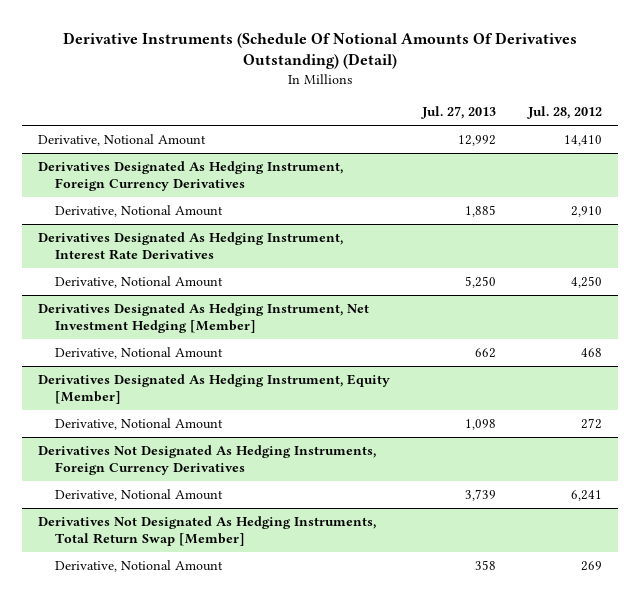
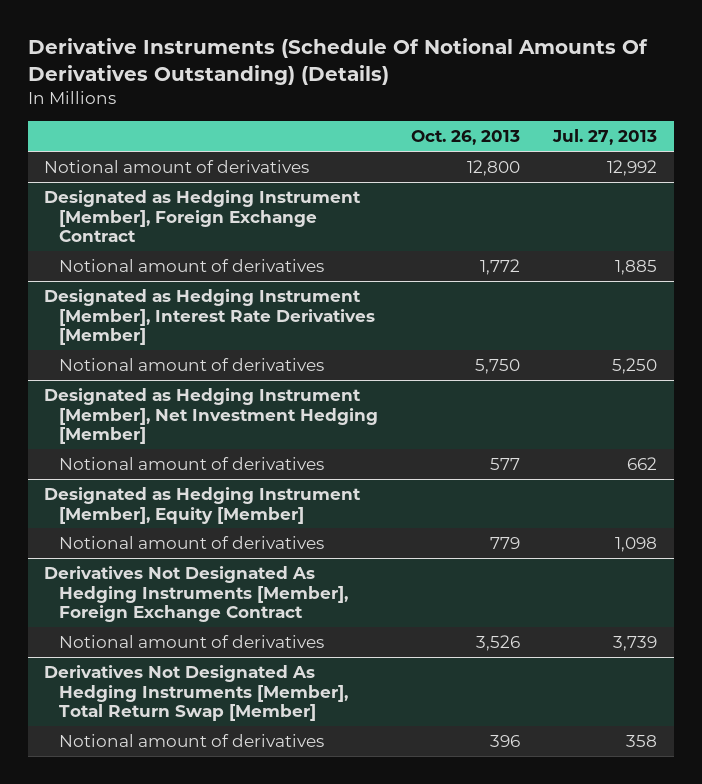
- Derivative Instruments (Schedule Of Notional Amounts Of Derivatives Outstanding) (Detail)
+ Derivative Instruments (Schedule Of Notional Amounts Of Derivatives Outstanding) (Details)
- | Jul. 27, 2013 | Jul. 28, 2012
+ | Oct. 26, 2013 | Jul. 27, 2013
- Derivative, Notional Amount | 12,992 | 14,410
- Derivatives Designated As Hedging Instrument, Foreign Currency Derivatives
- Derivative, Notional Amount | 1,885 | 2,910
- Derivatives Designated As Hedging Instrument, Interest Rate Derivatives
- Derivative, Notional Amount | 5,250 | 4,250
- Derivatives Designated As Hedging Instrument, Net Investment Hedging [Member]
- Derivative, Notional Amount | 662 | 468
- Derivatives Designated As Hedging Instrument, Equity [Member]
- Derivative, Notional Amount | 1,098 | 272
- Derivatives Not Designated As Hedging Instruments, Foreign Currency Derivatives
- Derivative, Notional Amount | 3,739 | 6,241
- Derivatives Not Designated As Hedging Instruments, Total Return Swap [Member]
- Derivative, Notional Amount | 358 | 269
+ Notional amount of derivatives | 12,800 | 12,992
+ Designated as Hedging Instrument [Member], Foreign Exchange Contract
+ Notional amount of derivatives | 1,772 | 1,885
+ Designated as Hedging Instrument [Member], Interest Rate Derivatives [Member]
+ Notional amount of derivatives | 5,750 | 5,250
+ Designated as Hedging Instrument [Member], Net Investment Hedging [Member]
+ Notional amount of derivatives | 577 | 662
+ Designated as Hedging Instrument [Member], Equity [Member]
+ Notional amount of derivatives | 779 | 1,098
+ Derivatives Not Designated As Hedging Instruments [Member], Foreign Exchange Contract
+ Notional amount of derivatives | 3,526 | 3,739
+ Derivatives Not Designated As Hedging Instruments [Member], Total Return Swap [Member]
+ Notional amount of derivatives | 396 | 358

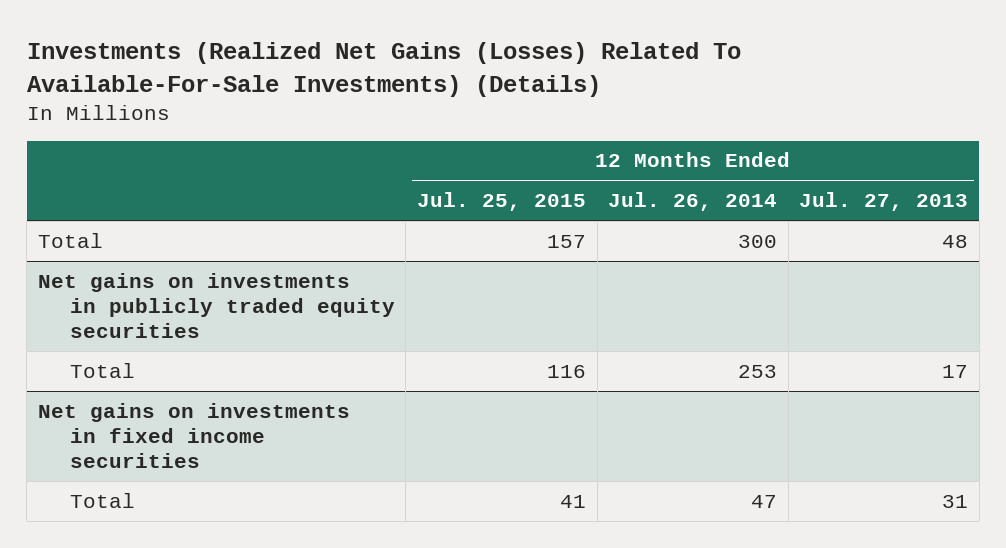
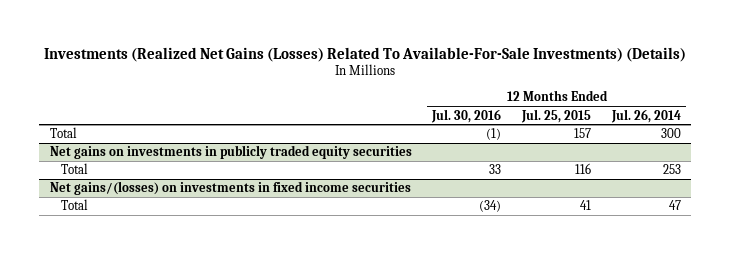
- | 12 Months Ended Jul. 25, 2015 | 12 Months Ended Jul. 26, 2014 | 12 Months Ended Jul. 27, 2013
+ | 12 Months Ended Jul. 30, 2016 | 12 Months Ended Jul. 25, 2015 | 12 Months Ended Jul. 26, 2014
- Net gains on investments in fixed income securities
+ Net gains/(losses) on investments in fixed income securities

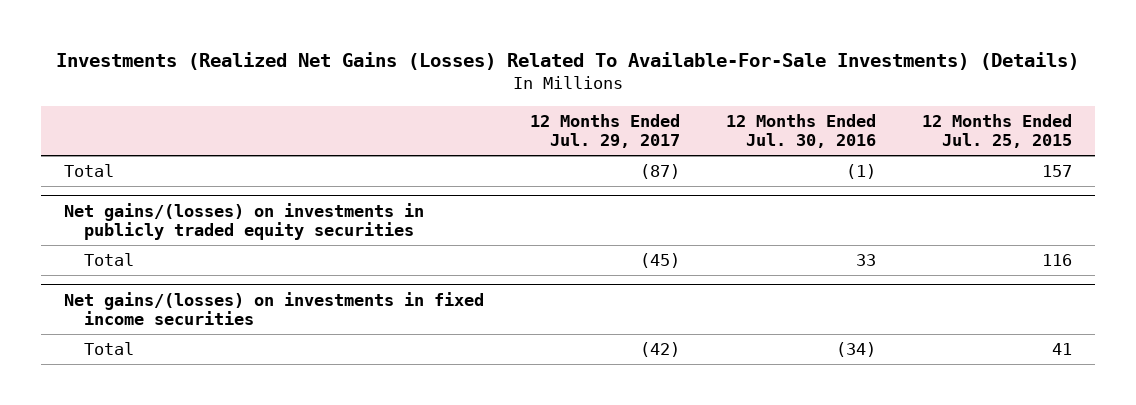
- | 12 Months Ended Jul. 30, 2016 | 12 Months Ended Jul. 25, 2015 | 12 Months Ended Jul. 26, 2014
+ | 12 Months Ended Jul. 29, 2017 | 12 Months Ended Jul. 30, 2016 | 12 Months Ended Jul. 25, 2015
- Net gains on investments in publicly traded equity securities
+ Net gains/(losses) on investments in publicly traded equity securities

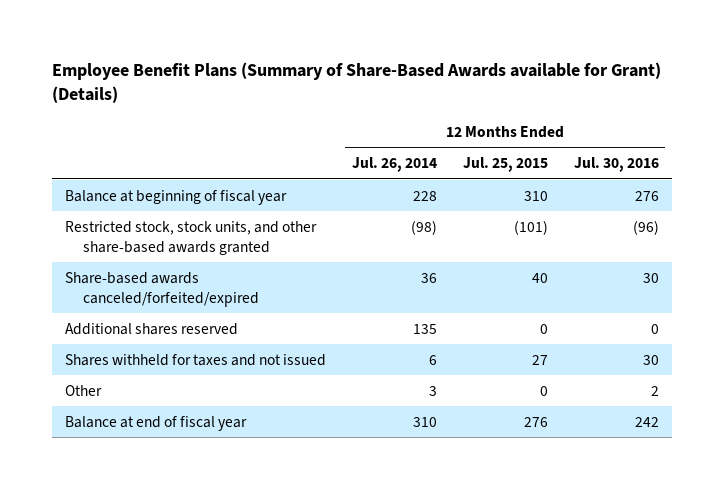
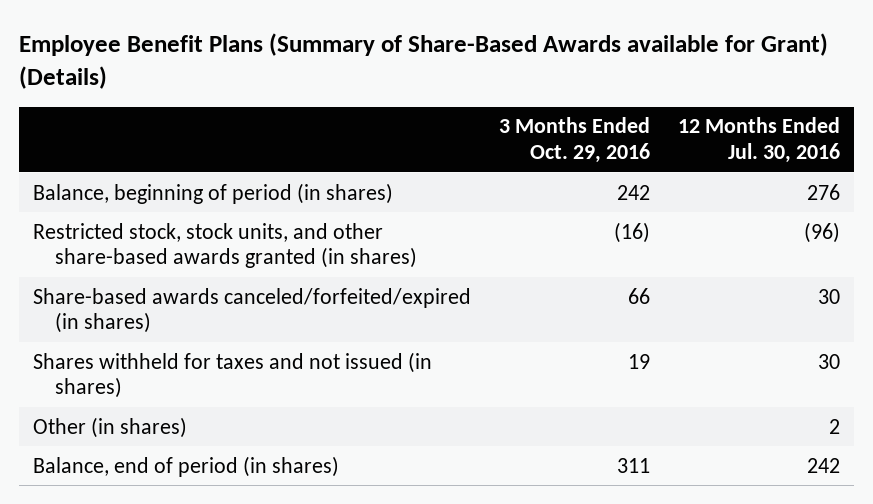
- | 12 Months Ended Jul. 26, 2014 | 12 Months Ended Jul. 25, 2015 | 12 Months Ended Jul. 30, 2016
+ | 3 Months Ended Oct. 29, 2016 | 12 Months Ended Jul. 30, 2016
- Balance at beginning of fiscal year | 228 | 310 | 276
- Restricted stock, stock units, and other share-based awards granted | (98) | (101) | (96)
- Share-based awards canceled/forfeited/expired | 36 | 40 | 30
- Additional shares reserved | 135 | 0 | 0
- Shares withheld for taxes and not issued | 6 | 27 | 30
- Other | 3 | 0 | 2
- Balance at end of fiscal year | 310 | 276 | 242
+ Balance, beginning of period (in shares) | 242 | 276
+ Restricted stock, stock units, and other share-based awards granted (in shares) | (16) | (96)
+ Share-based awards canceled/forfeited/expired (in shares) | 66 | 30
+ Shares withheld for taxes and not issued (in shares) | 19 | 30
+ Other (in shares) | | 2
+ Balance, end of period (in shares) | 311 | 242

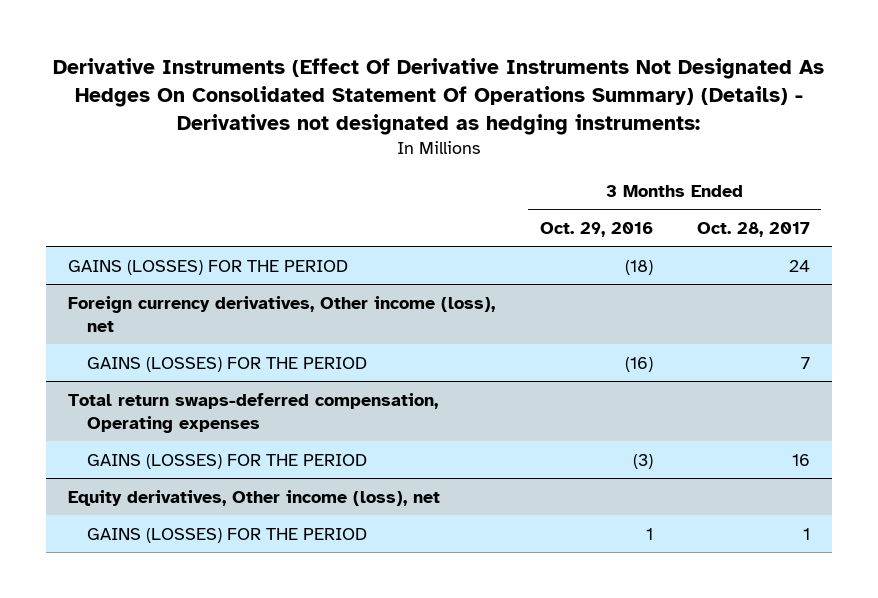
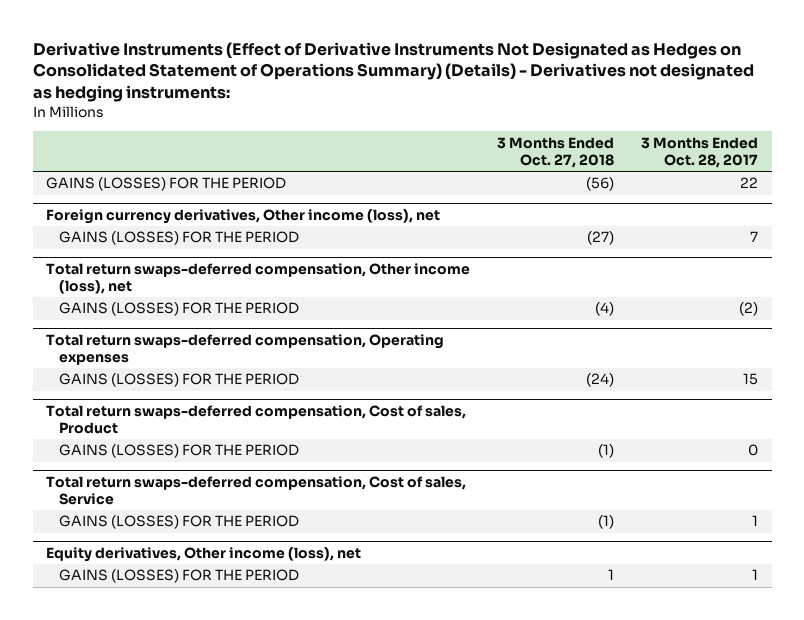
- Derivative Instruments (Effect Of Derivative Instruments Not Designated As Hedges On Consolidated Statement Of Operations Summary) (Details) - Derivatives not designated as hedging instruments:
+ Derivative Instruments (Effect of Derivative Instruments Not Designated as Hedges on Consolidated Statement of Operations Summary) (Details) - Derivatives not designated as hedging instruments:
- | 3 Months Ended Oct. 29, 2016 | 3 Months Ended Oct. 28, 2017
+ | 3 Months Ended Oct. 27, 2018 | 3 Months Ended Oct. 28, 2017
- GAINS (LOSSES) FOR THE PERIOD | (18) | 24
+ GAINS (LOSSES) FOR THE PERIOD | (56) | 22
+ Total return swaps-deferred compensation, Other income (loss), net
+ GAINS (LOSSES) FOR THE PERIOD | (4) | (2)
@ Total return swaps-deferred compensation, Operating expenses
- GAINS (LOSSES) FOR THE PERIOD | (3) | 16
+ GAINS (LOSSES) FOR THE PERIOD | (24) | 15
+ Total return swaps-deferred compensation, Cost of sales, Product
+ GAINS (LOSSES) FOR THE PERIOD | (1) | 0
+ Total return swaps-deferred compensation, Cost of sales, Service
+ GAINS (LOSSES) FOR THE PERIOD | (1) | 1

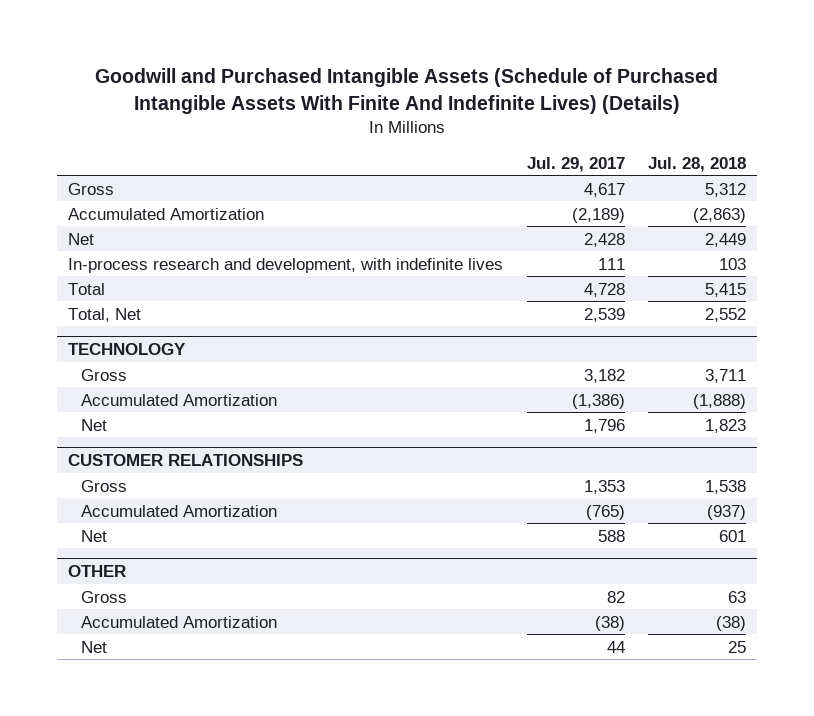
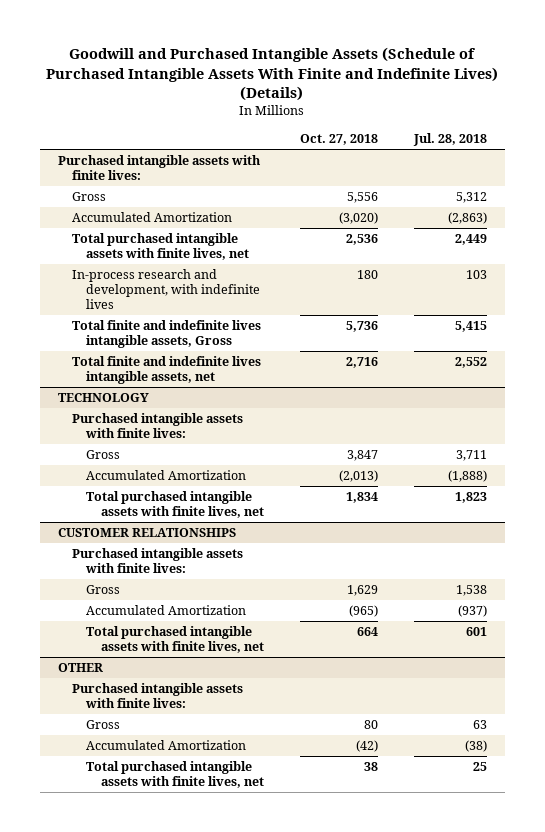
- Goodwill and Purchased Intangible Assets (Schedule of Purchased Intangible Assets With Finite And Indefinite Lives) (Details)
+ Goodwill and Purchased Intangible Assets (Schedule of Purchased Intangible Assets With Finite and Indefinite Lives) (Details)
- | Jul. 29, 2017 | Jul. 28, 2018
+ | Oct. 27, 2018 | Jul. 28, 2018
+ Purchased intangible assets with finite lives:
- Net | 2,428 | 2,449
+ Total purchased intangible assets with finite lives, net | 2,536 | 2,449
- Total | 4,728 | 5,415
- Total, Net | 2,539 | 2,552
+ Total finite and indefinite lives intangible assets, Gross | 5,736 | 5,415
+ Total finite and indefinite lives intangible assets, net | 2,716 | 2,552
@ TECHNOLOGY
+ Purchased intangible assets with finite lives:
- Net | 1,796 | 1,823
+ Total purchased intangible assets with finite lives, net | 1,834 | 1,823
@ CUSTOMER RELATIONSHIPS
+ Purchased intangible assets with finite lives:
- Net | 588 | 601
+ Total purchased intangible assets with finite lives, net | 664 | 601
@ OTHER
+ Purchased intangible assets with finite lives:
- Net | 44 | 25
+ Total purchased intangible assets with finite lives, net | 38 | 25

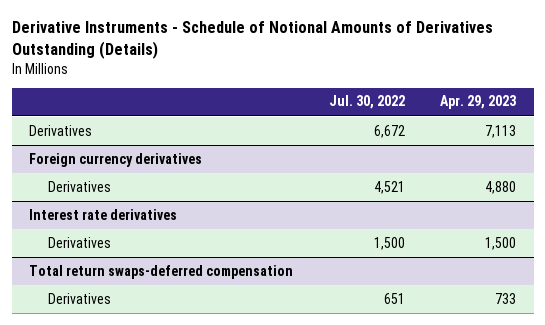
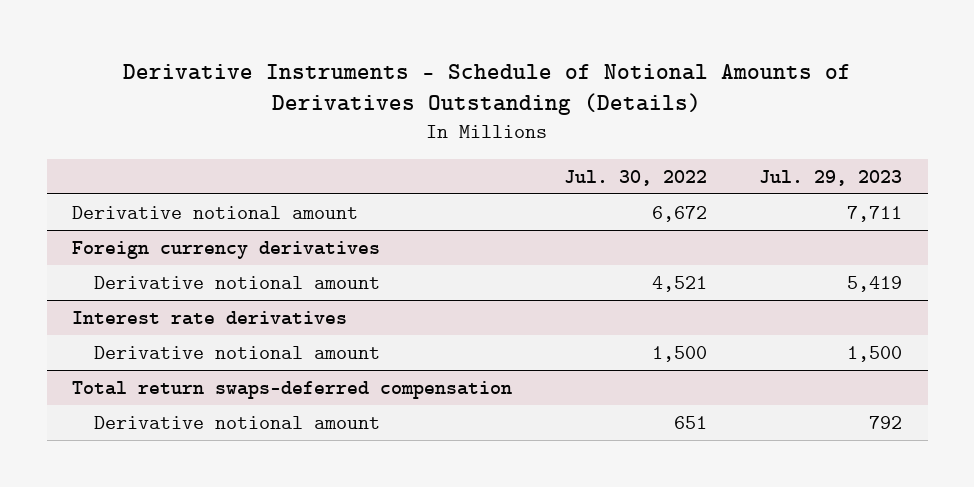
- | Jul. 30, 2022 | Apr. 29, 2023
+ | Jul. 30, 2022 | Jul. 29, 2023
- Derivatives | 6,672 | 7,113
+ Derivative notional amount | 6,672 | 7,711
@ Foreign currency derivatives
- Derivatives | 4,521 | 4,880
+ Derivative notional amount | 4,521 | 5,419
@ Interest rate derivatives
- Derivatives | 1,500 | 1,500
+ Derivative notional amount | 1,500 | 1,500
@ Total return swaps-deferred compensation
- Derivatives | 651 | 733
+ Derivative notional amount | 651 | 792

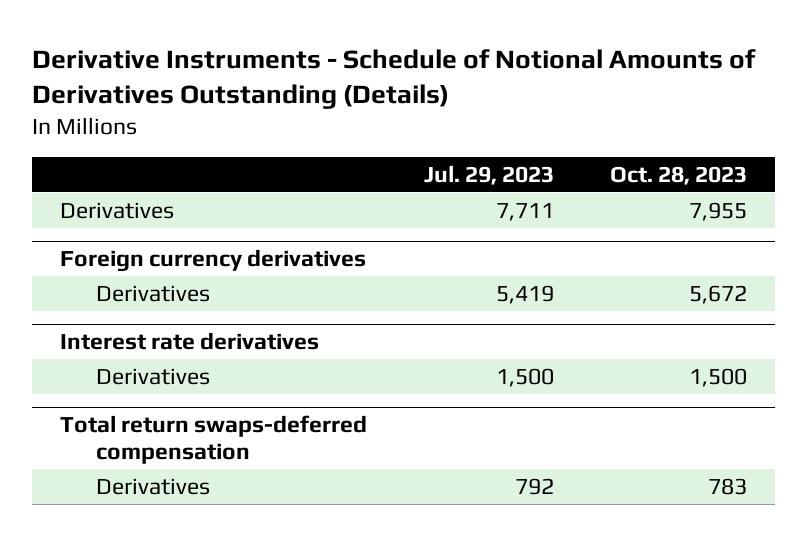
- | Jul. 30, 2022 | Jul. 29, 2023
+ | Jul. 29, 2023 | Oct. 28, 2023
- Derivative notional amount | 6,672 | 7,711
+ Derivatives | 7,711 | 7,955
@ Foreign currency derivatives
- Derivative notional amount | 4,521 | 5,419
+ Derivatives | 5,419 | 5,672
@ Interest rate derivatives
- Derivative notional amount | 1,500 | 1,500
+ Derivatives | 1,500 | 1,500
@ Total return swaps-deferred compensation
- Derivative notional amount | 651 | 792
+ Derivatives | 792 | 783

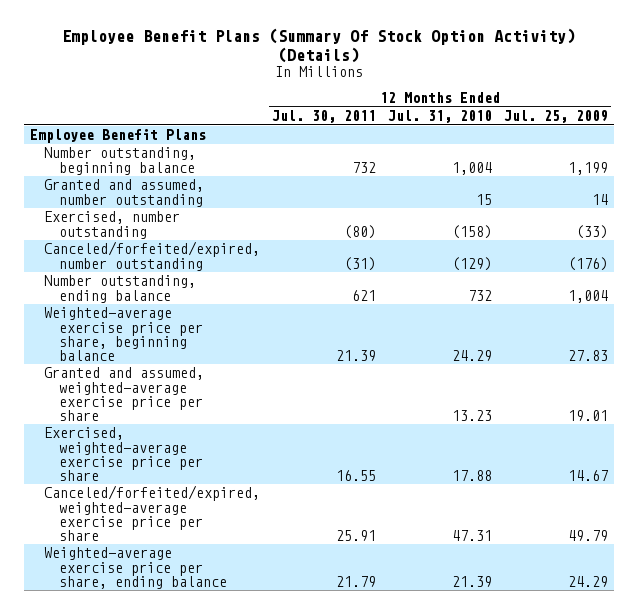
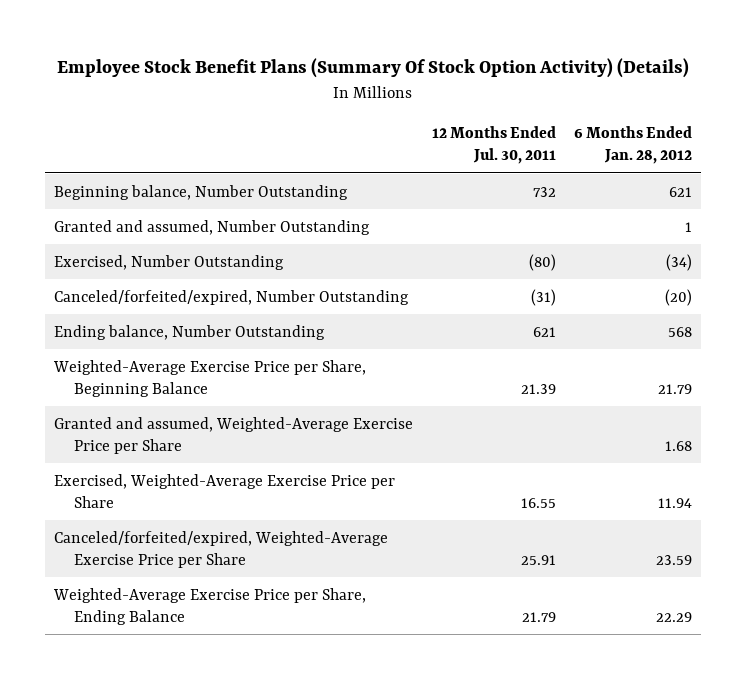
- Employee Benefit Plans (Summary Of Stock Option Activity) (Details)
+ Employee Stock Benefit Plans (Summary Of Stock Option Activity) (Details)
- | 12 Months Ended Jul. 30, 2011 | 12 Months Ended Jul. 31, 2010 | 12 Months Ended Jul. 25, 2009
+ | 12 Months Ended Jul. 30, 2011 | 6 Months Ended Jan. 28, 2012
- Employee Benefit Plans
- Number outstanding, beginning balance | 732 | 1,004 | 1,199
- Granted and assumed, number outstanding | | 15 | 14
- Exercised, number outstanding | (80) | (158) | (33)
- Canceled/forfeited/expired, number outstanding | (31) | (129) | (176)
- Number outstanding, ending balance | 621 | 732 | 1,004
- Weighted-average exercise price per share, beginning balance | 21.39 | 24.29 | 27.83
- Granted and assumed, weighted-average exercise price per share | | 13.23 | 19.01
- Exercised, weighted-average exercise price per share | 16.55 | 17.88 | 14.67
- Canceled/forfeited/expired, weighted-average exercise price per share | 25.91 | 47.31 | 49.79
- Weighted-average exercise price per share, ending balance | 21.79 | 21.39 | 24.29
+ Beginning balance, Number Outstanding | 732 | 621
+ Granted and assumed, Number Outstanding | | 1
+ Exercised, Number Outstanding | (80) | (34)
+ Canceled/forfeited/expired, Number Outstanding | (31) | (20)
+ Ending balance, Number Outstanding | 621 | 568
+ Weighted-Average Exercise Price per Share, Beginning Balance | 21.39 | 21.79
+ Granted and assumed, Weighted-Average Exercise Price per Share | | 1.68
+ Exercised, Weighted-Average Exercise Price per Share | 16.55 | 11.94
+ Canceled/forfeited/expired, Weighted-Average Exercise Price per Share | 25.91 | 23.59
+ Weighted-Average Exercise Price per Share, Ending Balance | 21.79 | 22.29

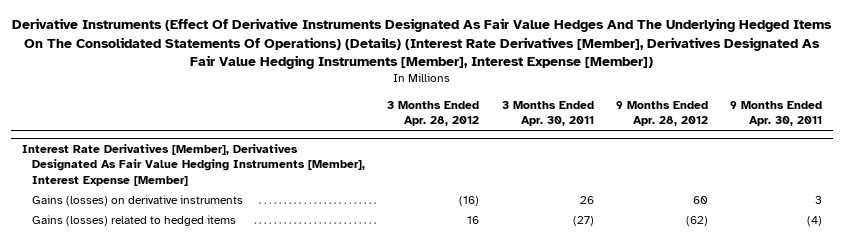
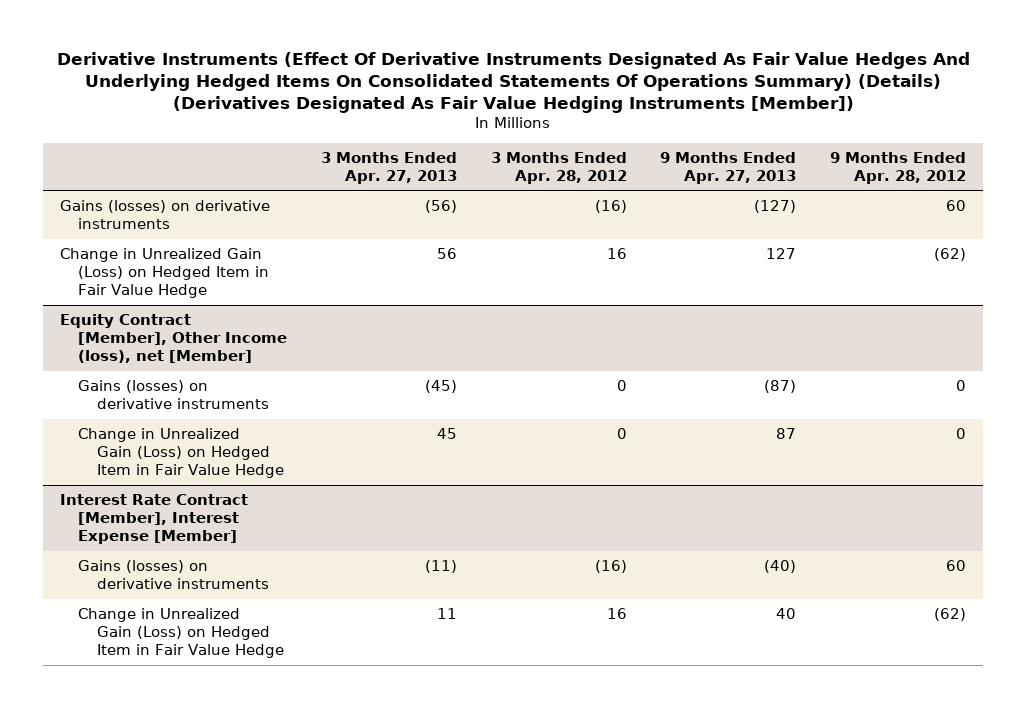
- Derivative Instruments (Effect Of Derivative Instruments Designated As Fair Value Hedges And The Underlying Hedged Items On The Consolidated Statements Of Operations) (Details) (Interest Rate Derivatives [Member], Derivatives Designated As Fair Value Hedging Instruments [Member], Interest Expense [Member])
+ Derivative Instruments (Effect Of Derivative Instruments Designated As Fair Value Hedges And Underlying Hedged Items On Consolidated Statements Of Operations Summary) (Details) (Derivatives Designated As Fair Value Hedging Instruments [Member])
- | 3 Months Ended Apr. 28, 2012 | 3 Months Ended Apr. 30, 2011 | 9 Months Ended Apr. 28, 2012 | 9 Months Ended Apr. 30, 2011
+ | 3 Months Ended Apr. 27, 2013 | 3 Months Ended Apr. 28, 2012 | 9 Months Ended Apr. 27, 2013 | 9 Months Ended Apr. 28, 2012
- Interest Rate Derivatives [Member], Derivatives Designated As Fair Value Hedging Instruments [Member], Interest Expense [Member]
- Gains (losses) related to hedged items | 16 | (27) | (62) | (4)
+ Change in Unrealized Gain (Loss) on Hedged Item in Fair Value Hedge | 56 | 16 | 127 | (62)
+ Equity Contract [Member], Other Income (loss), net [Member]
+ Gains (losses) on derivative instruments | (45) | 0 | (87) | 0
+ Change in Unrealized Gain (Loss) on Hedged Item in Fair Value Hedge | 45 | 0 | 87 | 0
+ Interest Rate Contract [Member], Interest Expense [Member]
+ Gains (losses) on derivative instruments | (11) | (16) | (40) | 60
+ Change in Unrealized Gain (Loss) on Hedged Item in Fair Value Hedge | 11 | 16 | 40 | (62)

